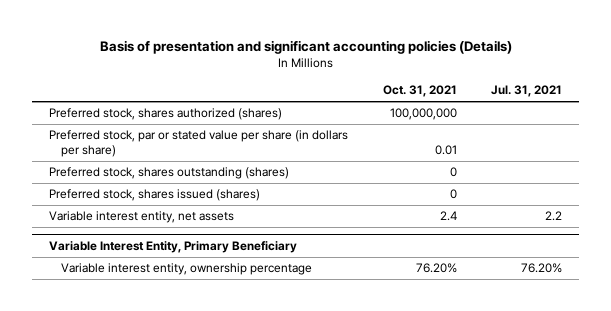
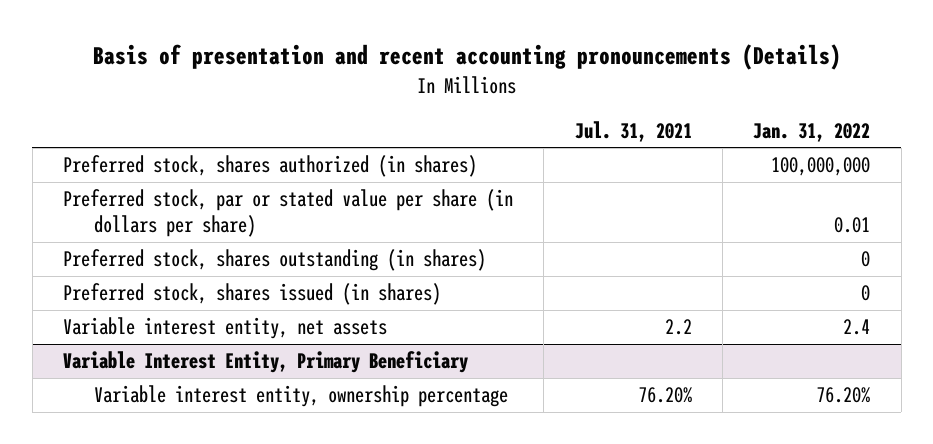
- Basis of presentation and significant accounting policies (Details)
+ Basis of presentation and recent accounting pronouncements (Details)
- | Oct. 31, 2021 | Jul. 31, 2021
+ | Jul. 31, 2021 | Jan. 31, 2022
- Preferred stock, shares authorized (shares) | 100,000,000 |
+ Preferred stock, shares authorized (in shares) | | 100,000,000
- Preferred stock, shares outstanding (shares) | 0 |
- Preferred stock, shares issued (shares) | 0 |
+ Preferred stock, shares outstanding (in shares) | | 0
+ Preferred stock, shares issued (in shares) | | 0

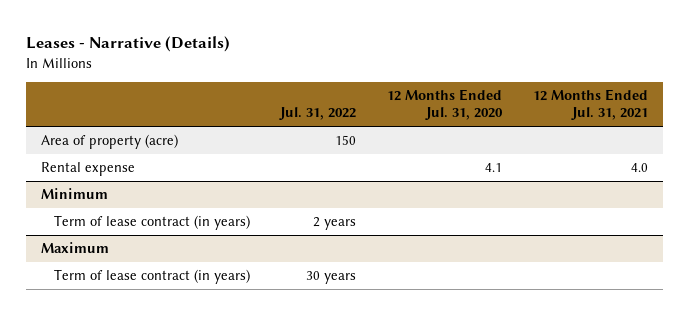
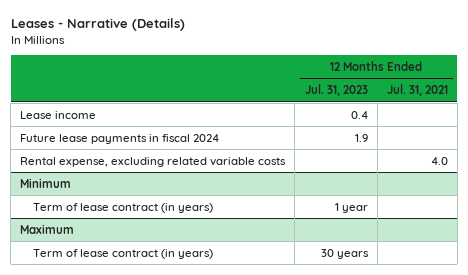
- | Jul. 31, 2022 | 12 Months Ended Jul. 31, 2020 | 12 Months Ended Jul. 31, 2021
+ | 12 Months Ended Jul. 31, 2023 | 12 Months Ended Jul. 31, 2021
- Area of property (acre) | 150 | |
- Rental expense | | 4.1 | 4.0
+ Lease income | 0.4 |
+ Future lease payments in fiscal 2024 | 1.9 |
+ Rental expense, excluding related variable costs | | 4.0

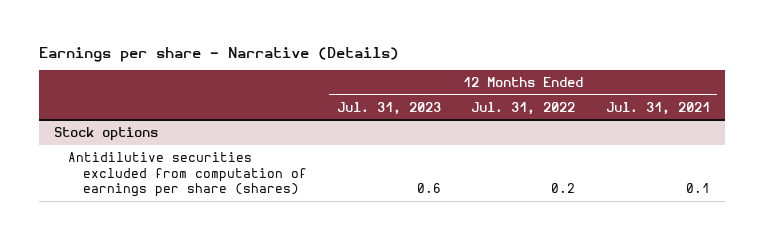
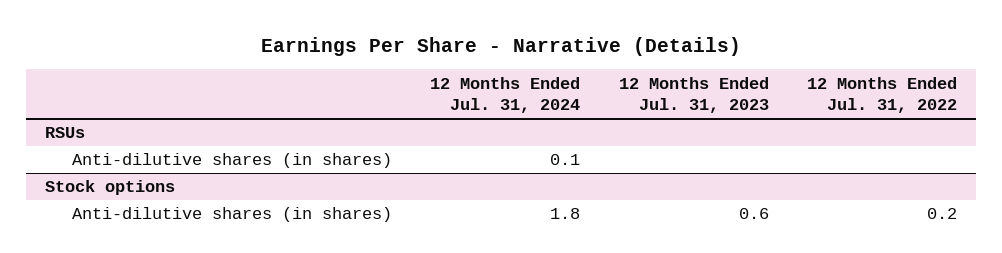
- Earnings per share - Narrative (Details)
+ Earnings Per Share - Narrative (Details)
- | 12 Months Ended Jul. 31, 2023 | 12 Months Ended Jul. 31, 2022 | 12 Months Ended Jul. 31, 2021
+ | 12 Months Ended Jul. 31, 2024 | 12 Months Ended Jul. 31, 2023 | 12 Months Ended Jul. 31, 2022
+ RSUs
+ Anti-dilutive shares (in shares) | 0.1 | |
@ Stock options
- Antidilutive securities excluded from computation of earnings per share (shares) | 0.6 | 0.2 | 0.1
+ Anti-dilutive shares (in shares) | 1.8 | 0.6 | 0.2

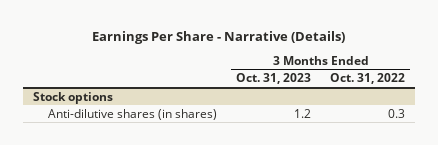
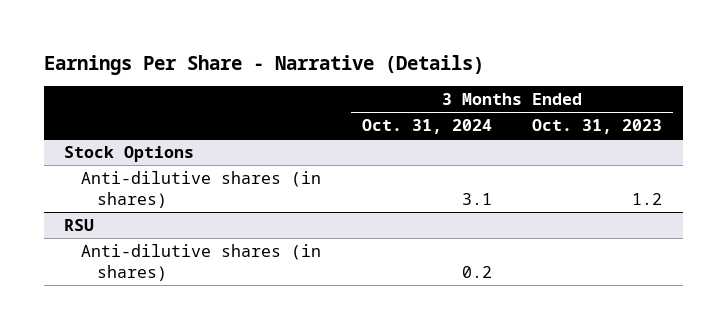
- | 3 Months Ended Oct. 31, 2023 | 3 Months Ended Oct. 31, 2022
+ | 3 Months Ended Oct. 31, 2024 | 3 Months Ended Oct. 31, 2023
- Stock options
+ Stock Options
+ RSU
+ Anti-dilutive shares (in shares) | 0.2 |

